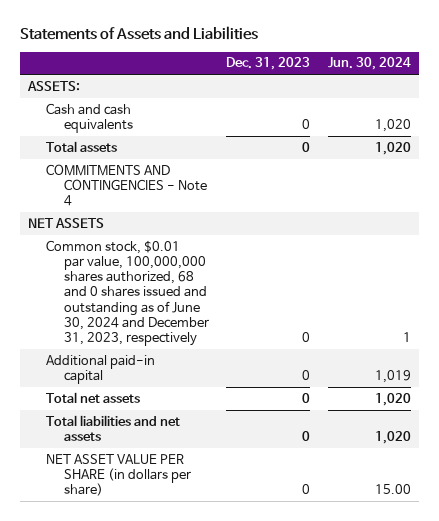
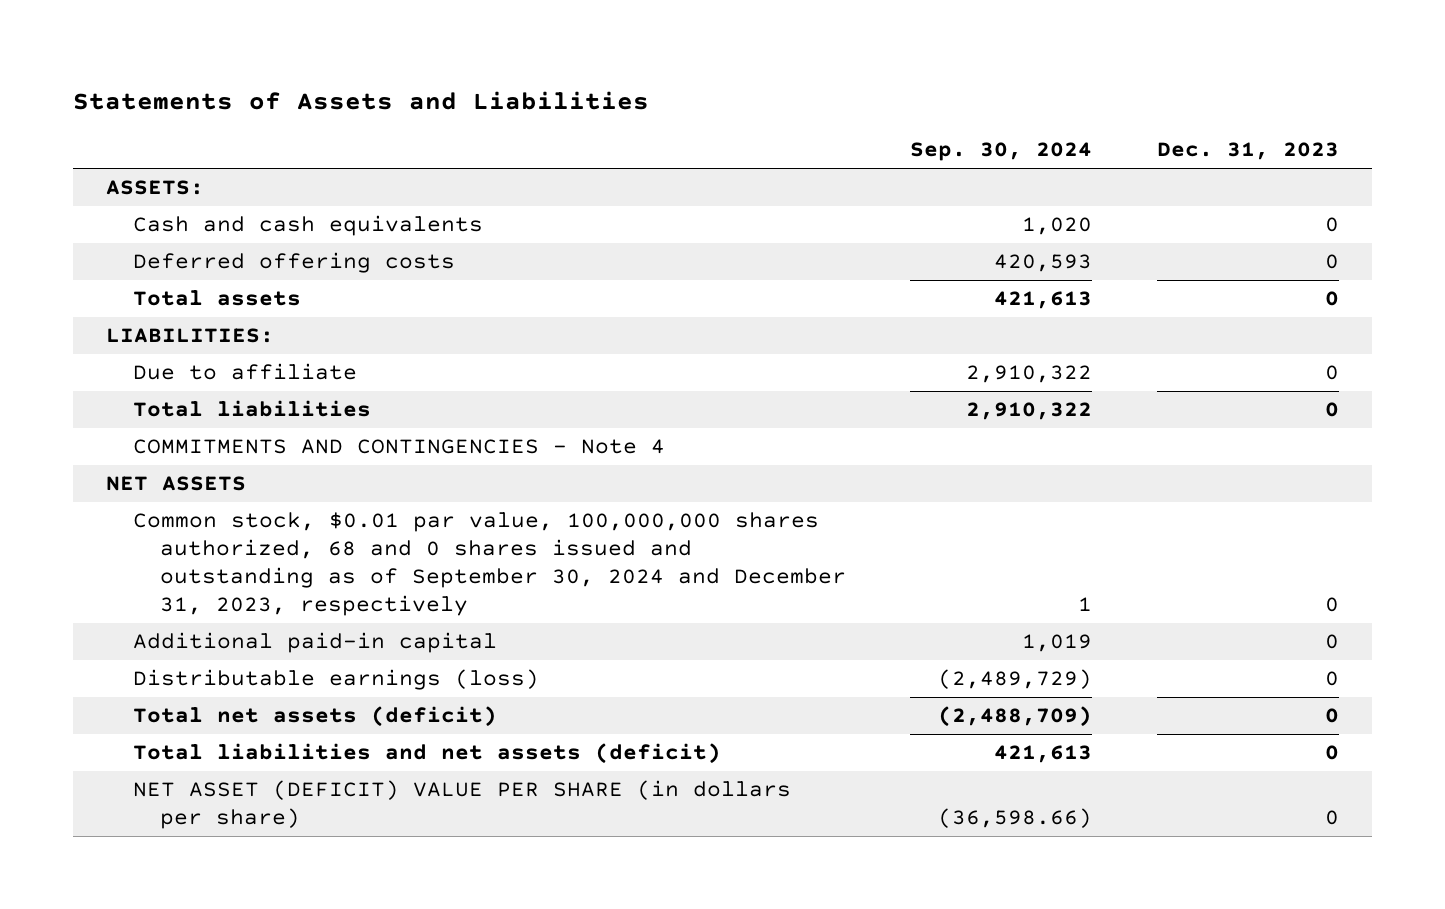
- | Dec. 31, 2023 | Jun. 30, 2024
+ | Sep. 30, 2024 | Dec. 31, 2023
+ Deferred offering costs | 420,593 | 0
+ LIABILITIES:
+ Due to affiliate | 2,910,322 | 0
+ Total liabilities | 2,910,322 | 0
- Common stock, $0.01 par value, 100,000,000 shares authorized, 68 and 0 shares issued and outstanding as of June 30, 2024 and December 31, 2023, respectively | 0 | 1
+ Common stock, $0.01 par value, 100,000,000 shares authorized, 68 and 0 shares issued and outstanding as of September 30, 2024 and December 31, 2023, respectively | 1 | 0
- Total net assets | 0 | 1,020
- Total liabilities and net assets | 0 | 1,020
- NET ASSET VALUE PER SHARE (in dollars per share) | 0 | 15.00
+ Distributable earnings (loss) | (2,489,729) | 0
+ Total net assets (deficit) | (2,488,709) | 0
+ Total liabilities and net assets (deficit) | 421,613 | 0
+ NET ASSET (DEFICIT) VALUE PER SHARE (in dollars per share) | (36,598.66) | 0

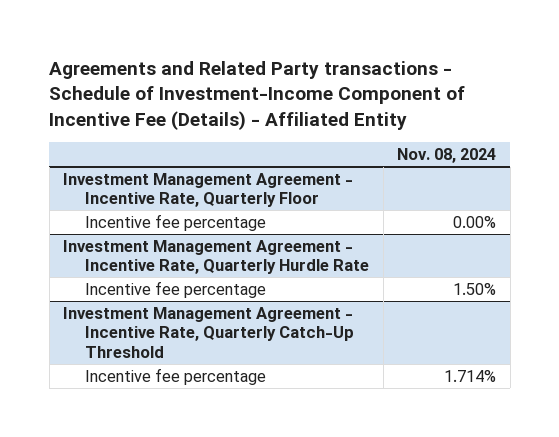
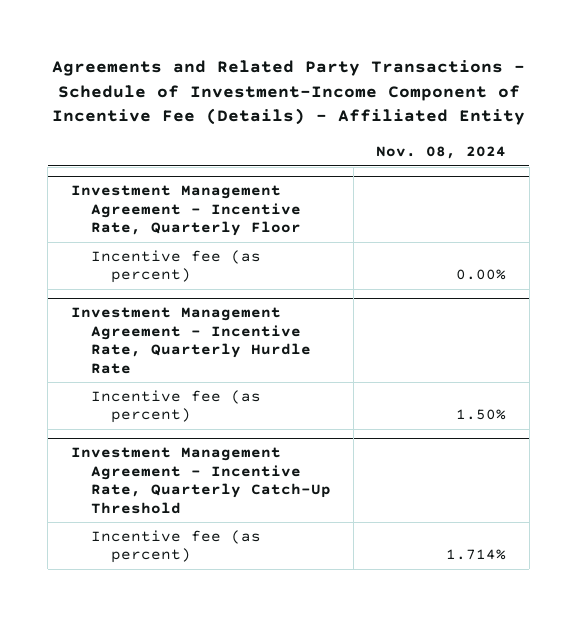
- Agreements and Related Party transactions - Schedule of Investment-Income Component of Incentive Fee (Details) - Affiliated Entity
+ Agreements and Related Party Transactions - Schedule of Investment-Income Component of Incentive Fee (Details) - Affiliated Entity
@ Investment Management Agreement - Incentive Rate, Quarterly Floor
- Incentive fee percentage | 0.00%
+ Incentive fee (as percent) | 0.00%
@ Investment Management Agreement - Incentive Rate, Quarterly Hurdle Rate
- Incentive fee percentage | 1.50%
+ Incentive fee (as percent) | 1.50%
@ Investment Management Agreement - Incentive Rate, Quarterly Catch-Up Threshold
- Incentive fee percentage | 1.714%
+ Incentive fee (as percent) | 1.714%

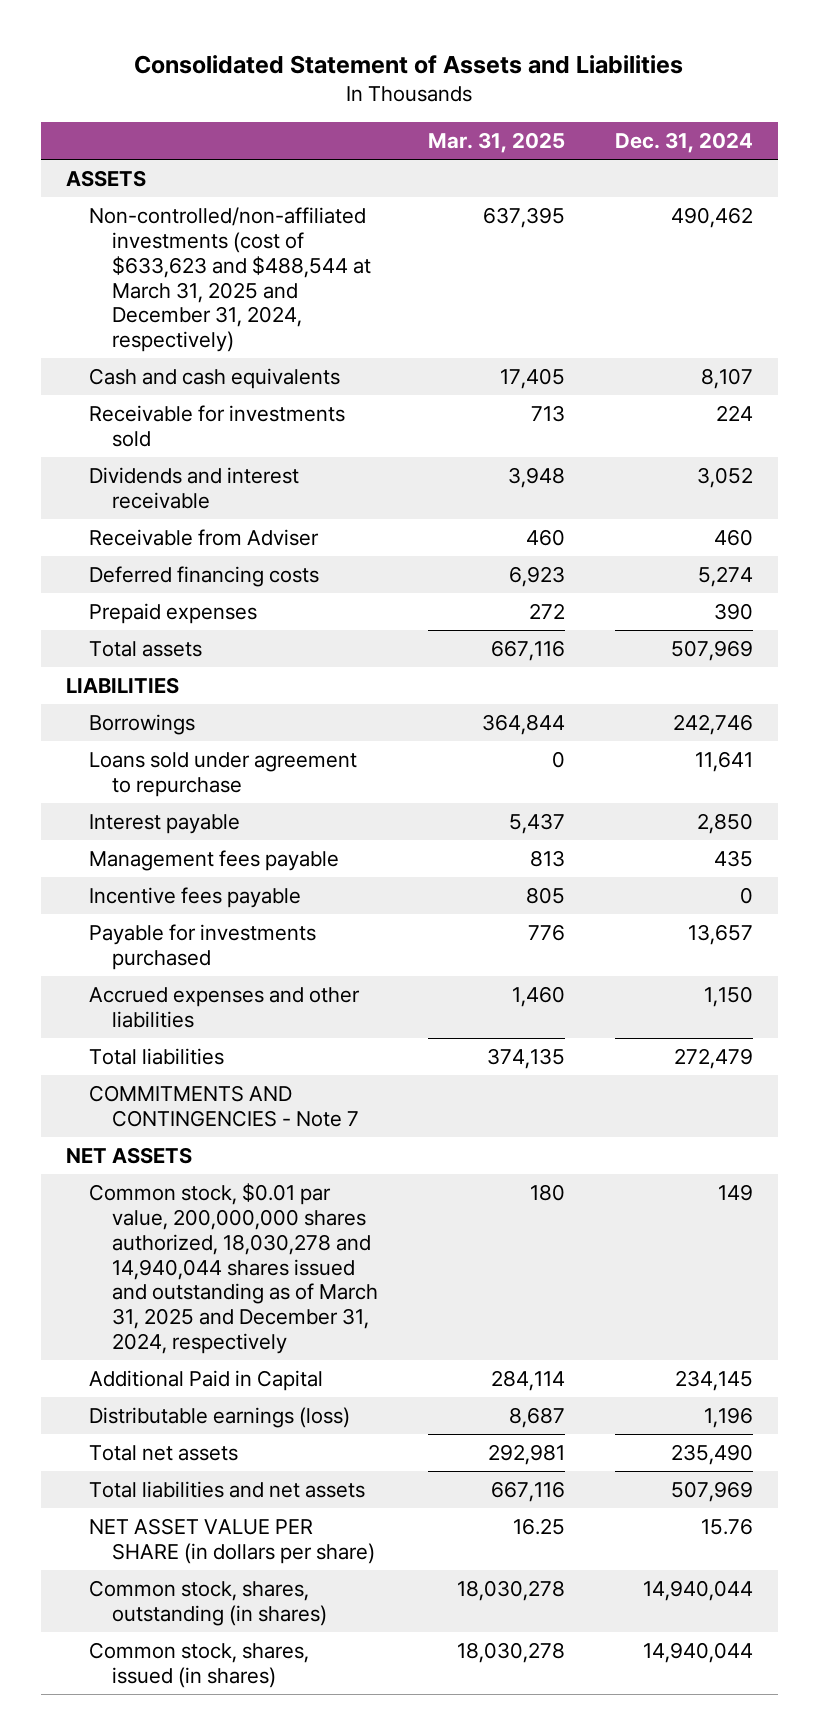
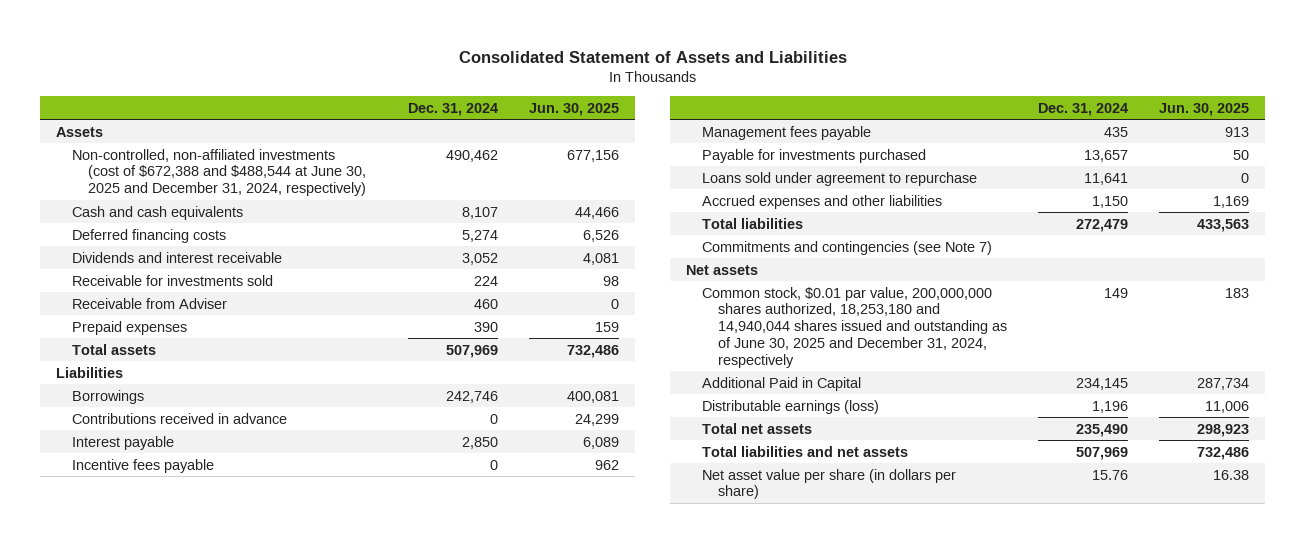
- | Mar. 31, 2025 | Dec. 31, 2024
+ | Dec. 31, 2024 | Jun. 30, 2025
- ASSETS
- Non-controlled/non-affiliated investments (cost of $633,623 and $488,544 at March 31, 2025 and December 31, 2024, respectively) | 637,395 | 490,462
+ Assets
+ Non-controlled, non-affiliated investments (cost of $672,388 and $488,544 at June 30, 2025 and December 31, 2024, respectively) | 490,462 | 677,156
moved up: Deferred financing costs | 5,274 | 6,526
moved down: Receivable for investments sold | 224 | 98
- LIABILITIES
+ Liabilities
+ Contributions received in advance | 0 | 24,299
moved down: Management fees payable | 435 | 913
moved down: Loans sold under agreement to repurchase | 11,641 | 0
- COMMITMENTS AND CONTINGENCIES - Note 7
- NET ASSETS
- Common stock, $0.01 par value, 200,000,000 shares authorized, 18,030,278 and 14,940,044 shares issued and outstanding as of March 31, 2025 and December 31, 2024, respectively | 180 | 149
+ Commitments and contingencies (see Note 7)
+ Net assets
+ Common stock, $0.01 par value, 200,000,000 shares authorized, 18,253,180 and 14,940,044 shares issued and outstanding as of June 30, 2025 and December 31, 2024, respectively | 149 | 183
- NET ASSET VALUE PER SHARE (in dollars per share) | 16.25 | 15.76
- Common stock, shares, outstanding (in shares) | 18,030,278 | 14,940,044
- Common stock, shares, issued (in shares) | 18,030,278 | 14,940,044
+ Net asset value per share (in dollars per share) | 15.76 | 16.38

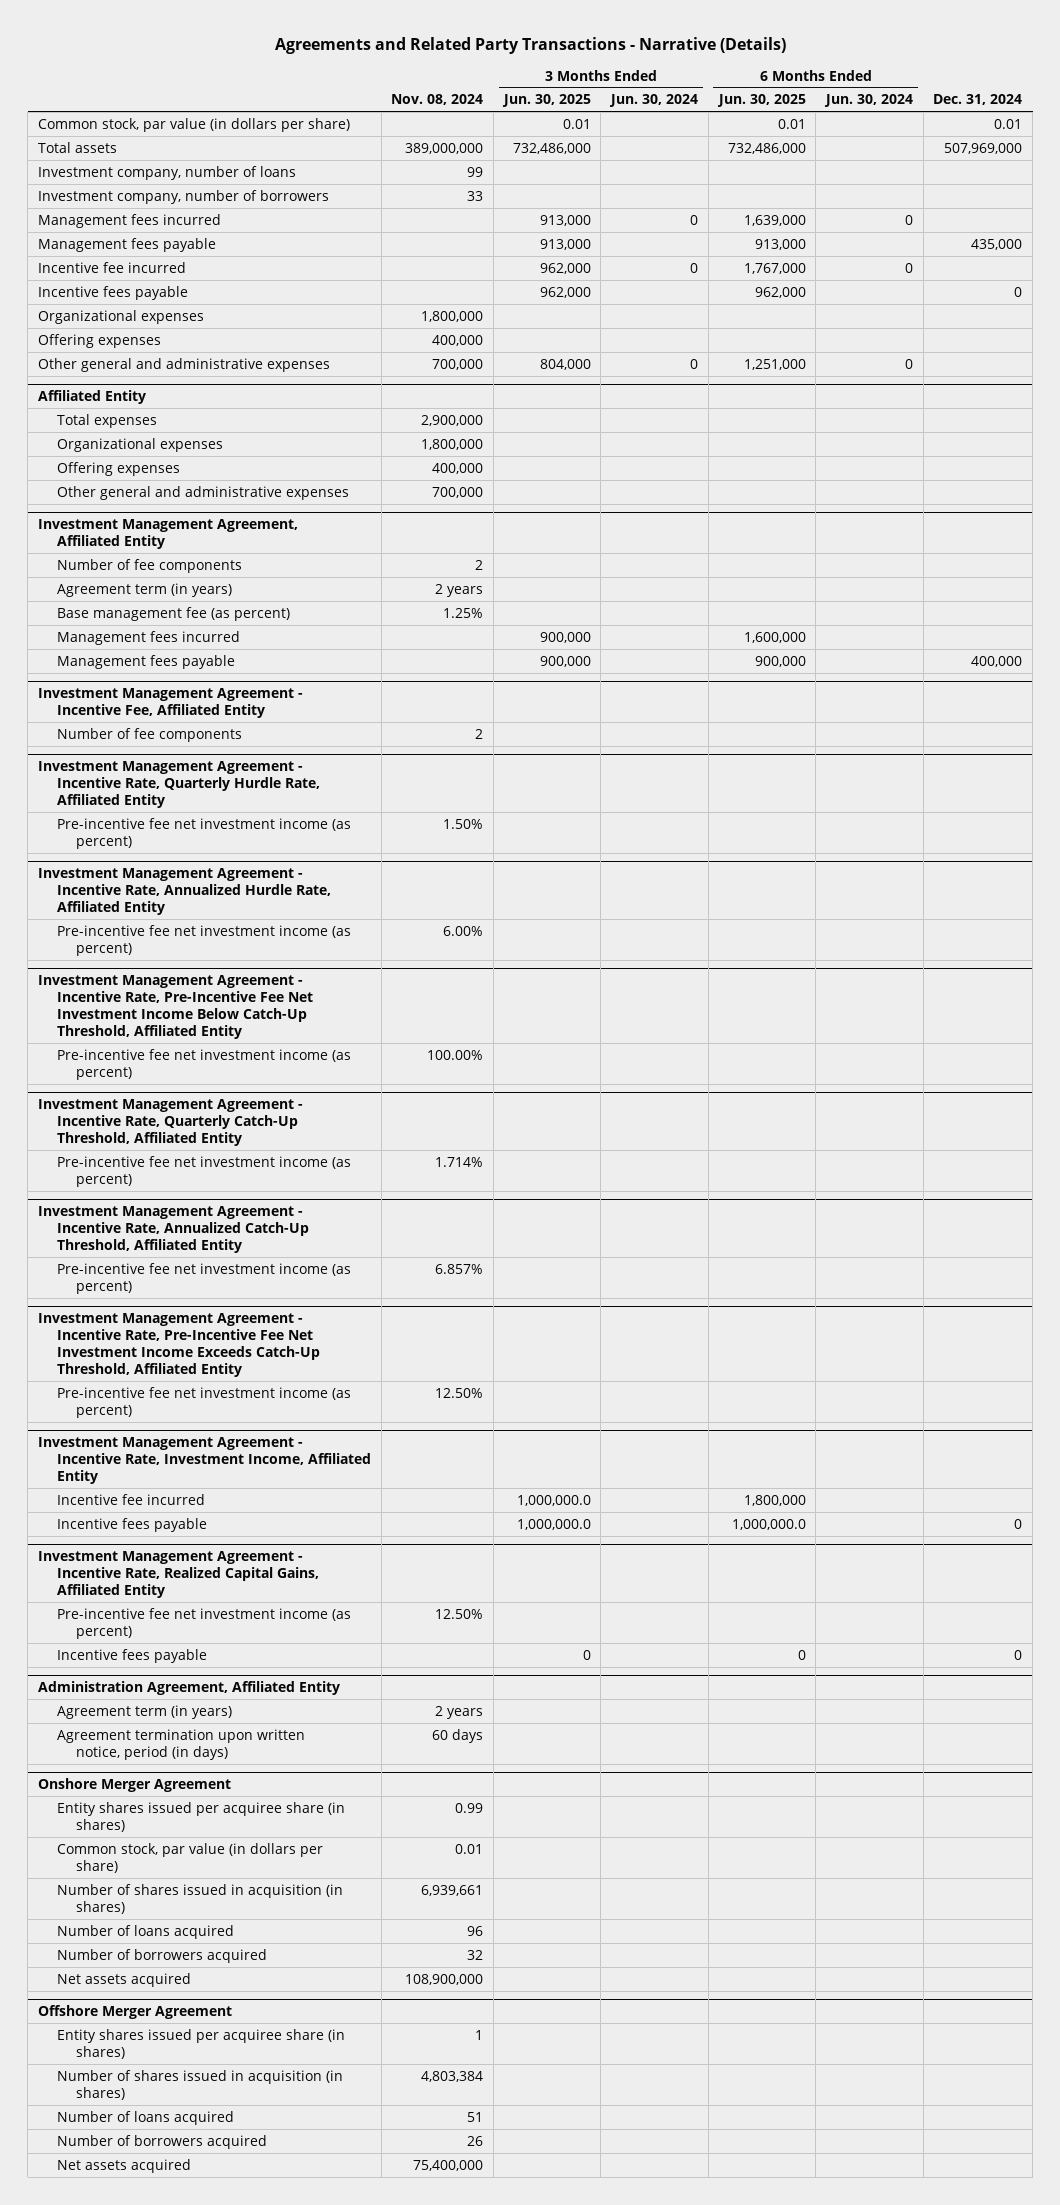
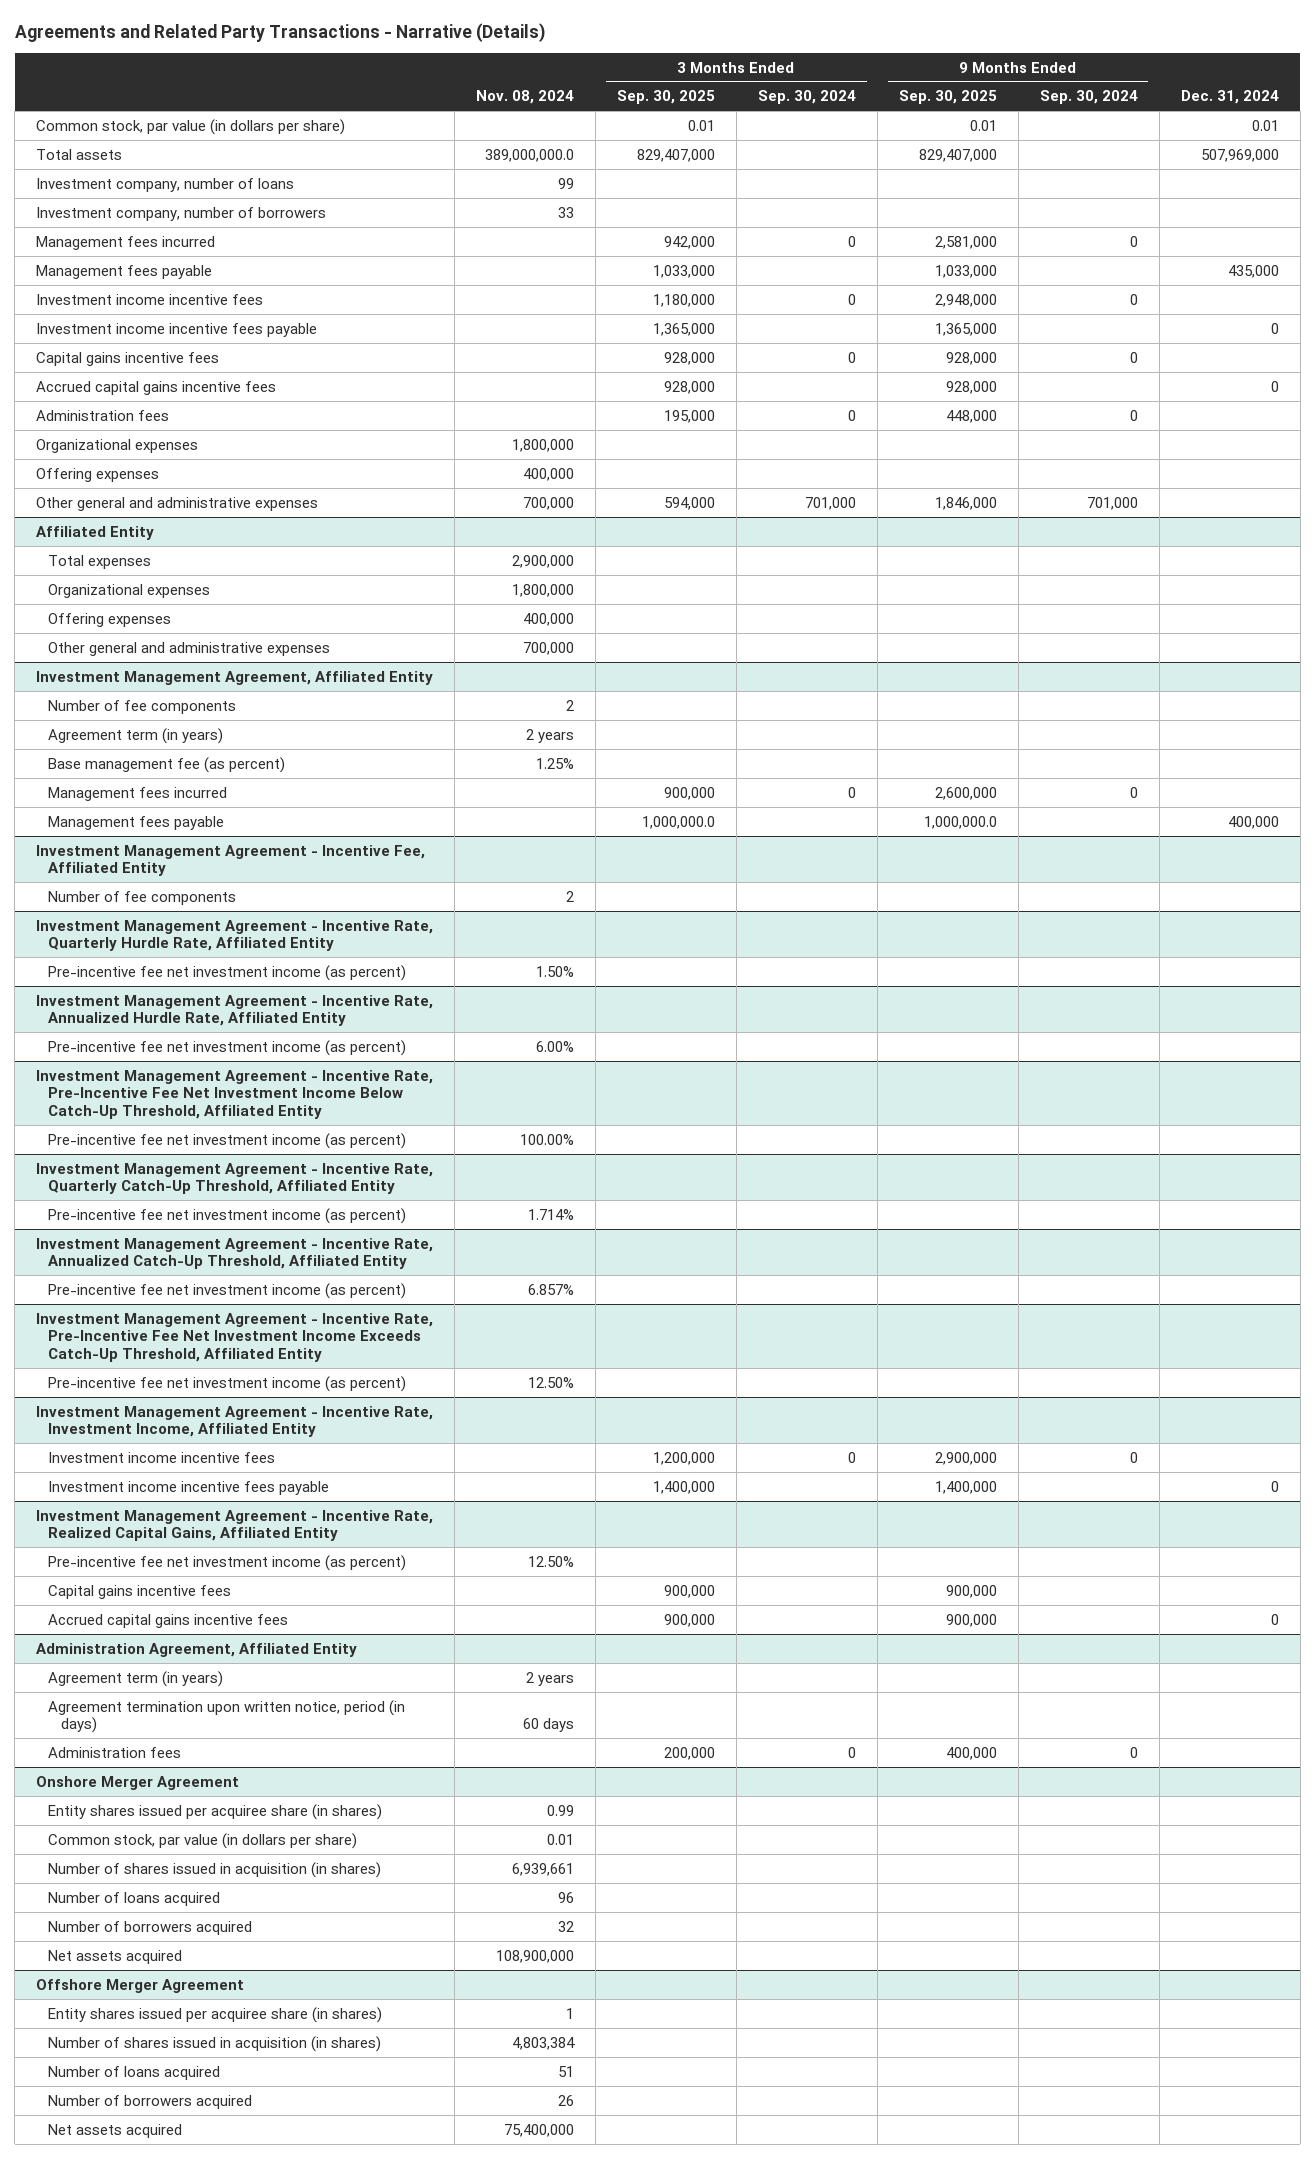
- | Nov. 08, 2024 | 3 Months Ended Jun. 30, 2025 | 3 Months Ended Jun. 30, 2024 | 6 Months Ended Jun. 30, 2025 | 6 Months Ended Jun. 30, 2024 | Dec. 31, 2024
+ | Nov. 08, 2024 | 3 Months Ended Sep. 30, 2025 | 3 Months Ended Sep. 30, 2024 | 9 Months Ended Sep. 30, 2025 | 9 Months Ended Sep. 30, 2024 | Dec. 31, 2024
- Total assets | 389,000,000 | 732,486,000 | | 732,486,000 | | 507,969,000
+ Total assets | 389,000,000.0 | 829,407,000 | | 829,407,000 | | 507,969,000
- Incentive fee incurred | | 962,000 | 0 | 1,767,000 | 0 |
- Incentive fees payable | | 962,000 | | 962,000 | | 0
+ Investment income incentive fees | | 1,180,000 | 0 | 2,948,000 | 0 |
+ Investment income incentive fees payable | | 1,365,000 | | 1,365,000 | | 0
+ Capital gains incentive fees | | 928,000 | 0 | 928,000 | 0 |
+ Accrued capital gains incentive fees | | 928,000 | | 928,000 | | 0
+ Administration fees | | 195,000 | 0 | 448,000 | 0 |
@ Investment Management Agreement - Incentive Rate, Investment Income, Affiliated Entity
- Incentive fee incurred | | 1,000,000.0 | | 1,800,000 | |
- Incentive fees payable | | 1,000,000.0 | | 1,000,000.0 | | 0
+ Investment income incentive fees | | 1,200,000 | 0 | 2,900,000 | 0 |
+ Investment income incentive fees payable | | 1,400,000 | | 1,400,000 | | 0
@ Investment Management Agreement - Incentive Rate, Realized Capital Gains, Affiliated Entity
- Incentive fees payable | | 0 | | 0 | | 0
+ Capital gains incentive fees | | 900,000 | | 900,000 | |
+ Accrued capital gains incentive fees | | 900,000 | | 900,000 | | 0
@ Administration Agreement, Affiliated Entity
+ Administration fees | | 200,000 | 0 | 400,000 | 0 |

